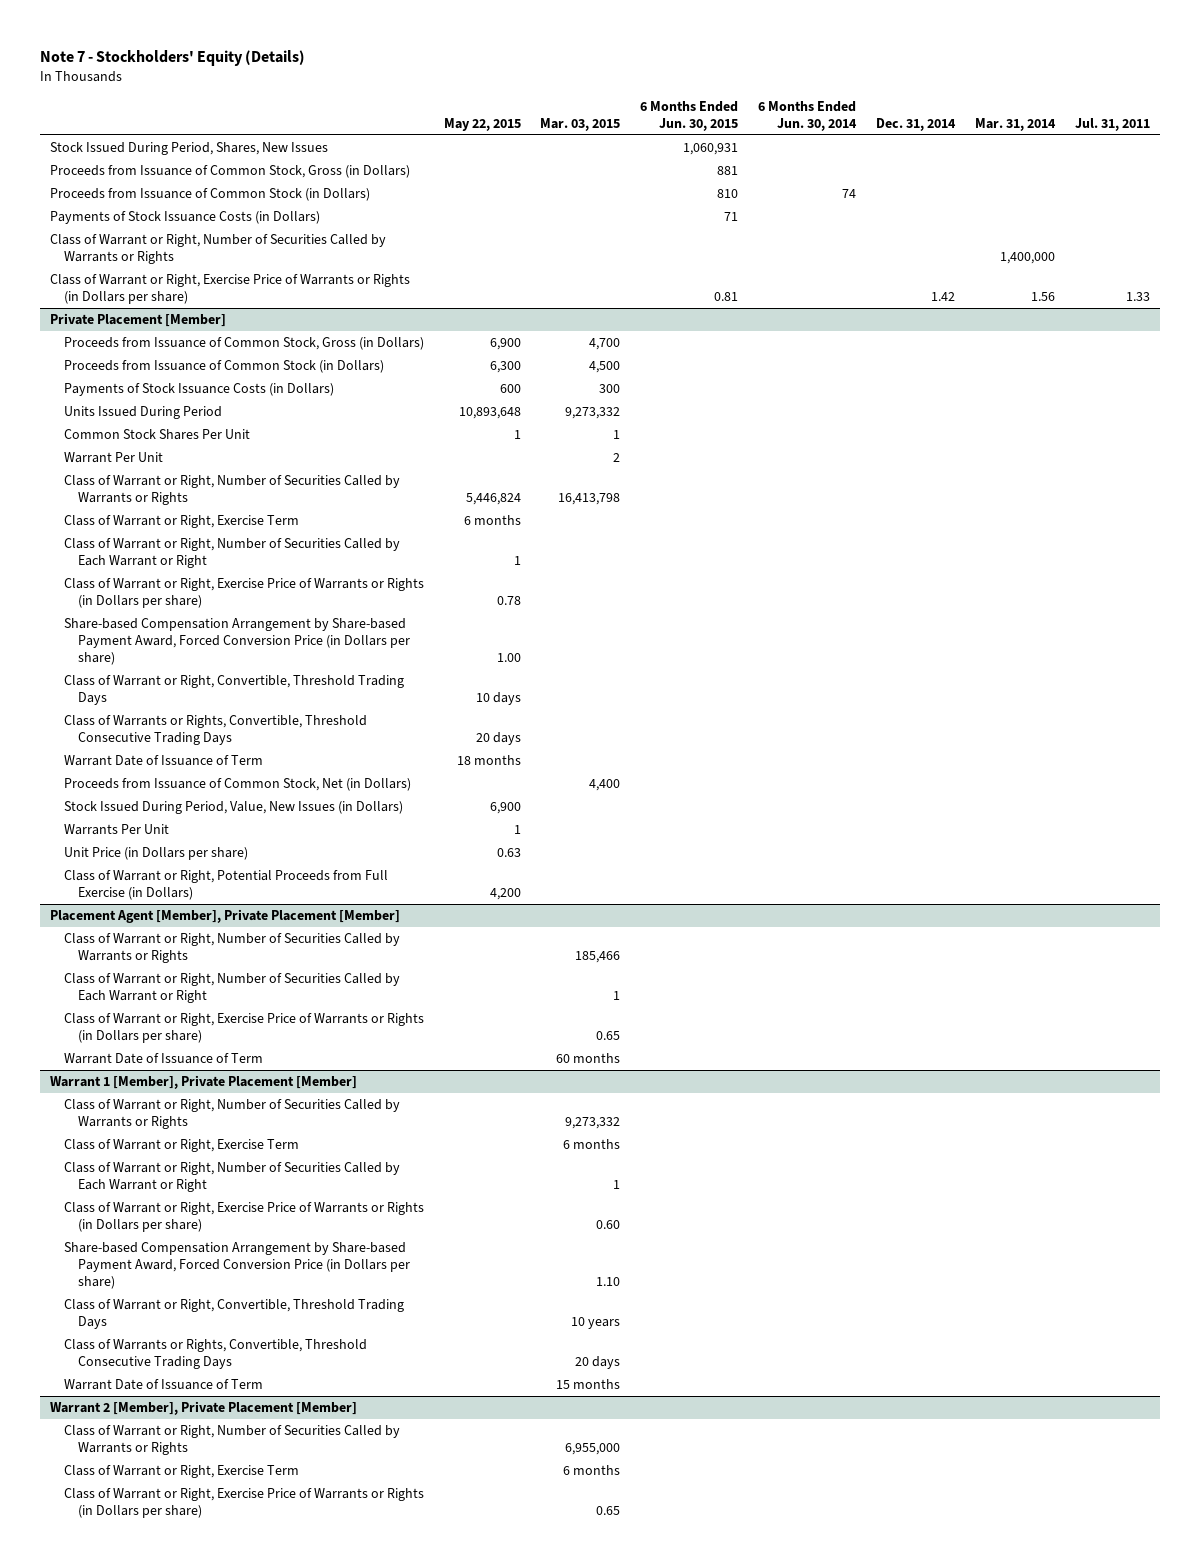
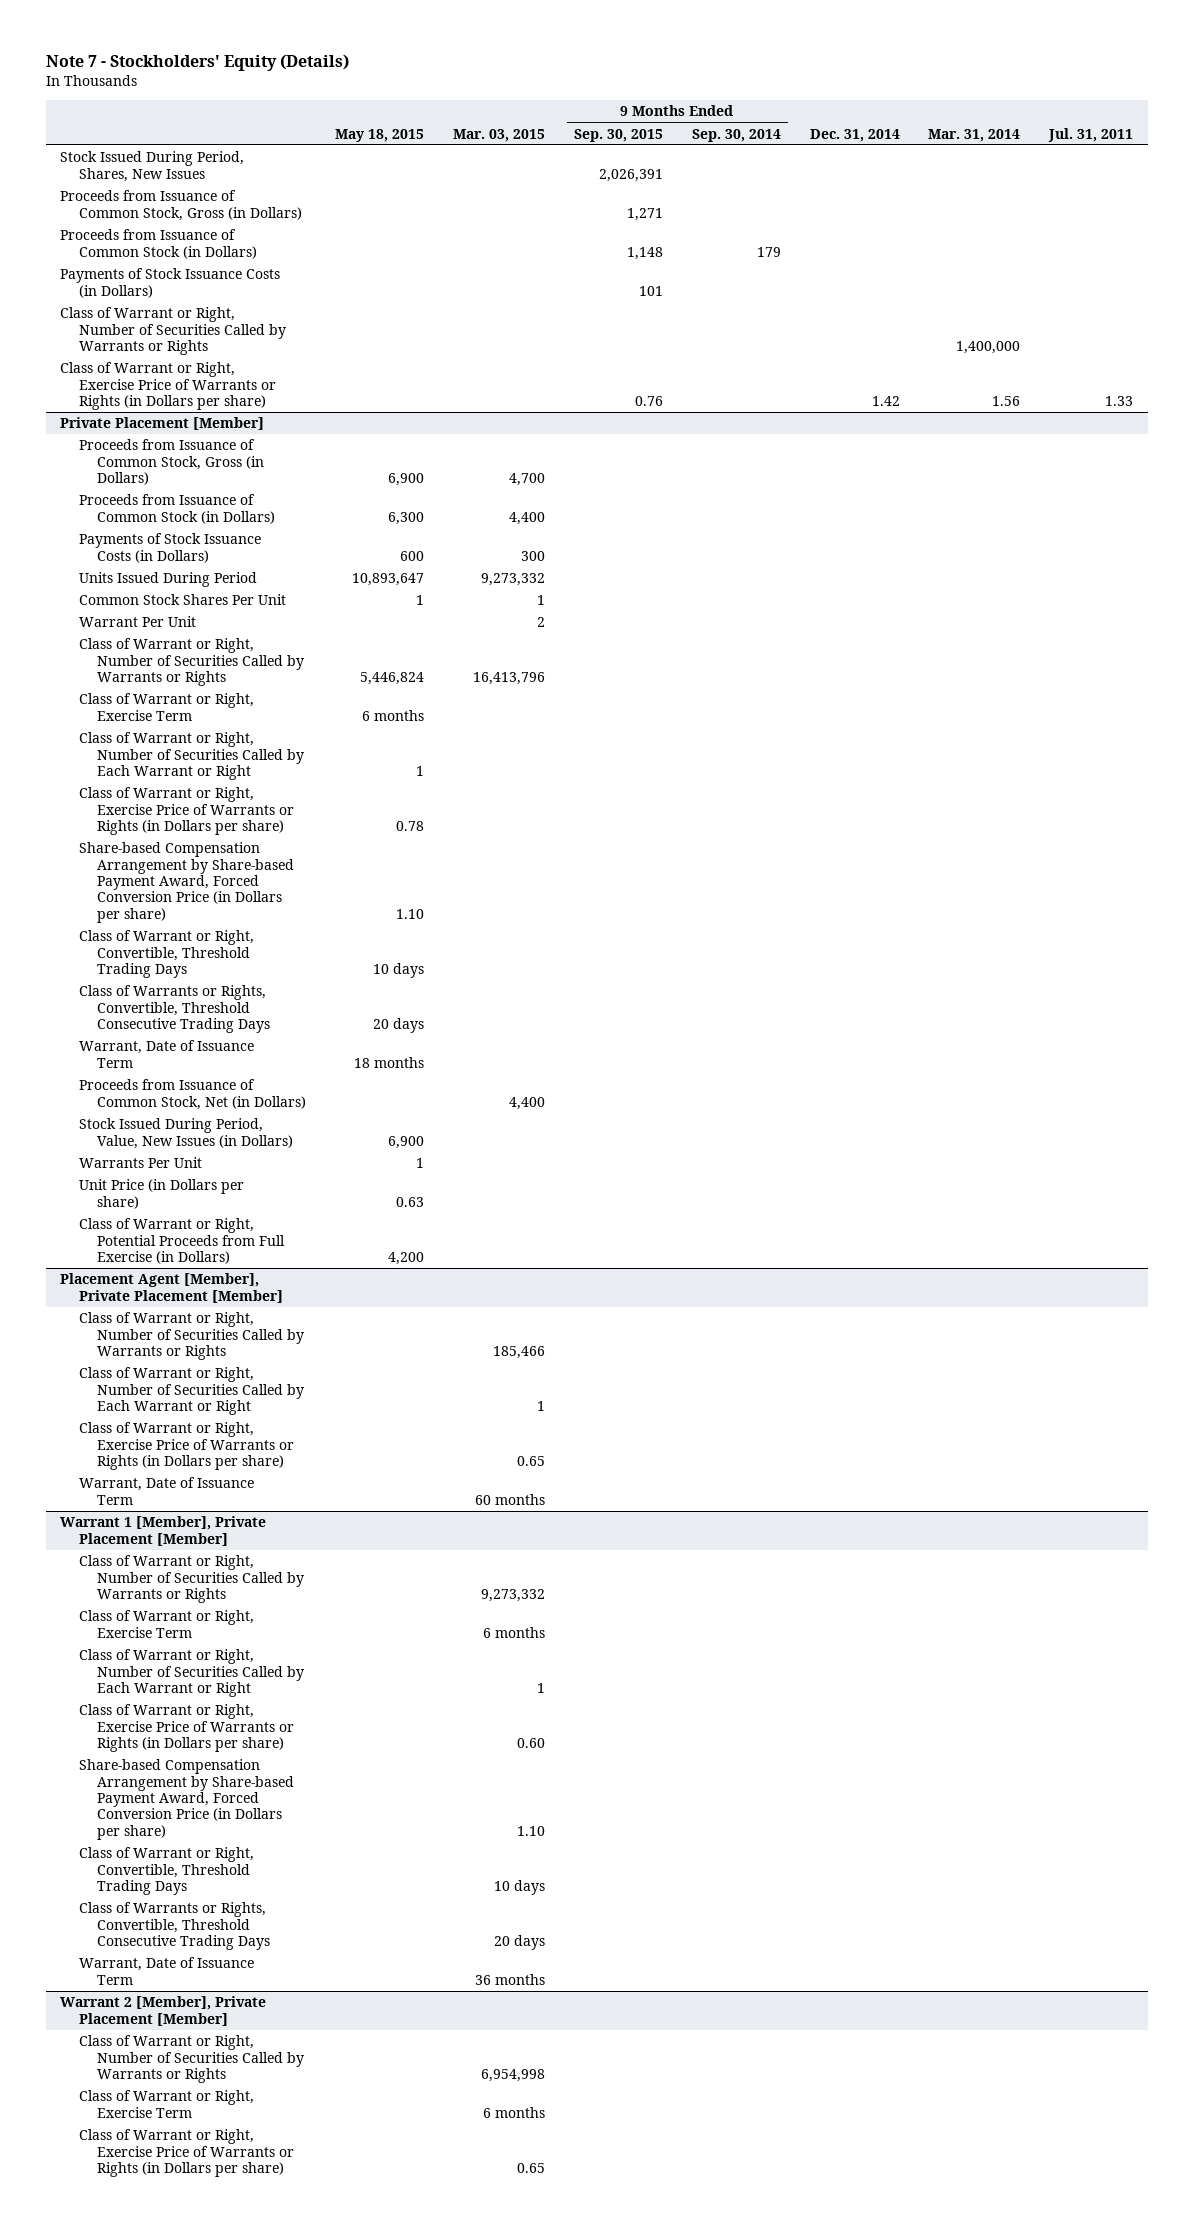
- | May 22, 2015 | Mar. 03, 2015 | 6 Months Ended Jun. 30, 2015 | 6 Months Ended Jun. 30, 2014 | Dec. 31, 2014 | Mar. 31, 2014 | Jul. 31, 2011
+ | May 18, 2015 | Mar. 03, 2015 | 9 Months Ended Sep. 30, 2015 | 9 Months Ended Sep. 30, 2014 | Dec. 31, 2014 | Mar. 31, 2014 | Jul. 31, 2011
@ Private Placement [Member]
- Proceeds from Issuance of Common Stock (in Dollars) | 6,300 | 4,500 | | | | |
+ Proceeds from Issuance of Common Stock (in Dollars) | 6,300 | 4,400 | | | | |
- Class of Warrant or Right, Number of Securities Called by Warrants or Rights | 5,446,824 | 16,413,798 | | | | |
+ Class of Warrant or Right, Number of Securities Called by Warrants or Rights | 5,446,824 | 16,413,796 | | | | |
- Warrant Date of Issuance of Term | 18 months | | | | | |
+ Warrant, Date of Issuance Term | 18 months | | | | | |
@ Placement Agent [Member], Private Placement [Member]
- Warrant Date of Issuance of Term | | 60 months | | | | |
+ Warrant, Date of Issuance Term | | 60 months | | | | |
@ Warrant 1 [Member], Private Placement [Member]
- Class of Warrant or Right, Convertible, Threshold Trading Days | | 10 years | | | | |
+ Class of Warrant or Right, Convertible, Threshold Trading Days | | 10 days | | | | |
- Warrant Date of Issuance of Term | | 15 months | | | | |
+ Warrant, Date of Issuance Term | | 36 months | | | | |
@ Warrant 2 [Member], Private Placement [Member]
- Class of Warrant or Right, Number of Securities Called by Warrants or Rights | | 6,955,000 | | | | |
+ Class of Warrant or Right, Number of Securities Called by Warrants or Rights | | 6,954,998 | | | | |

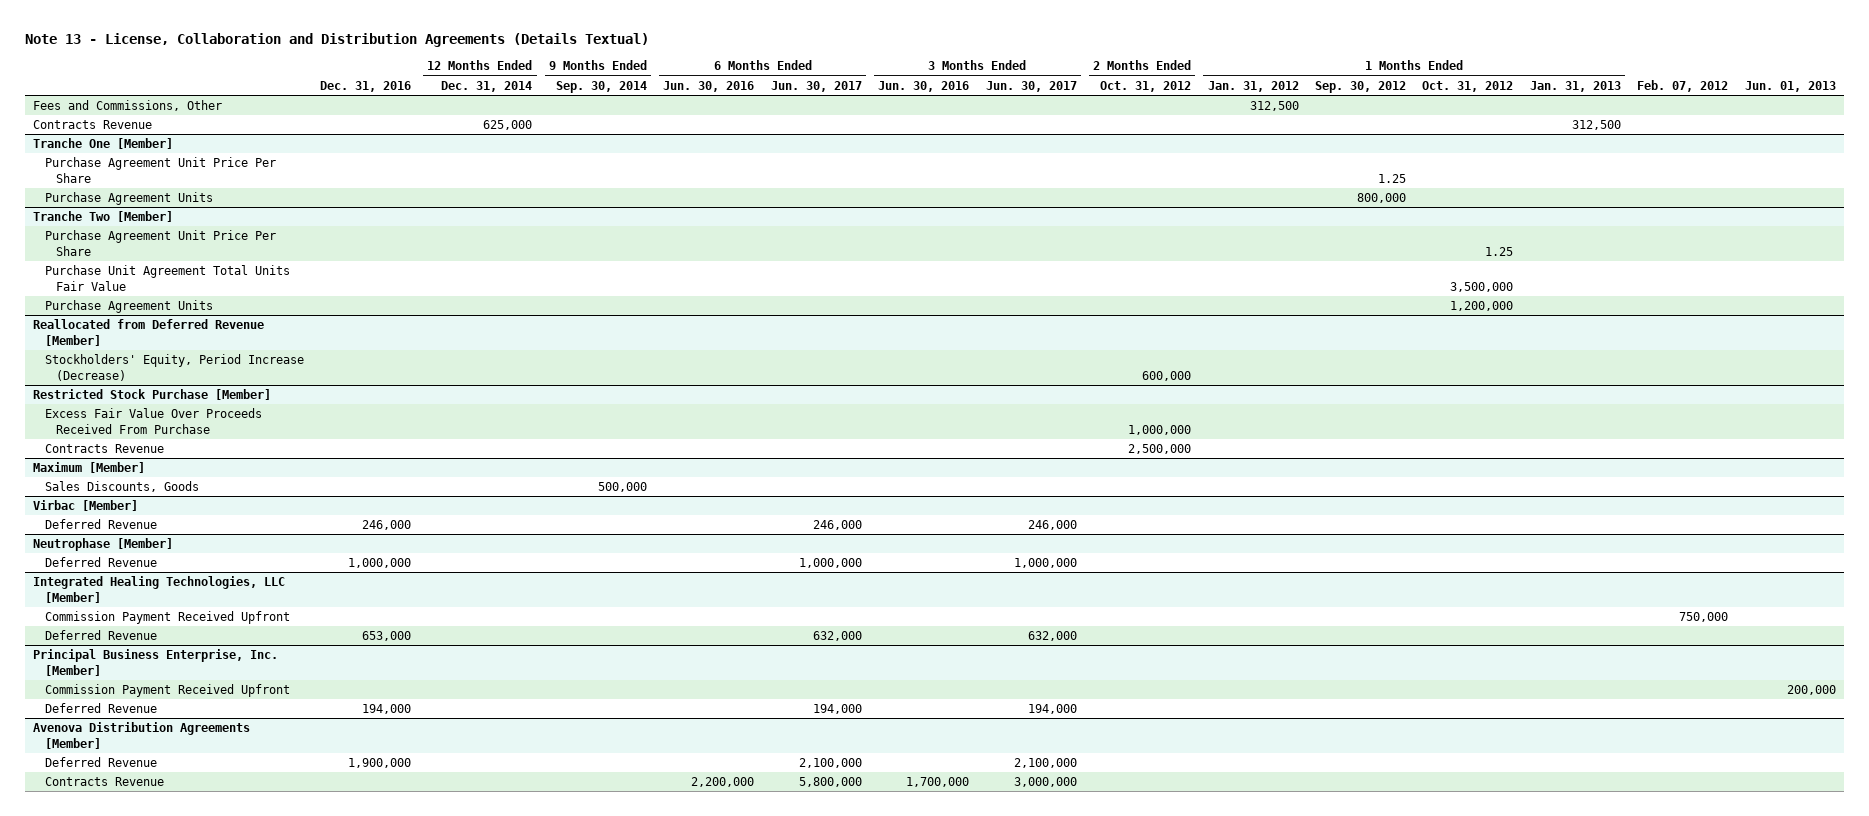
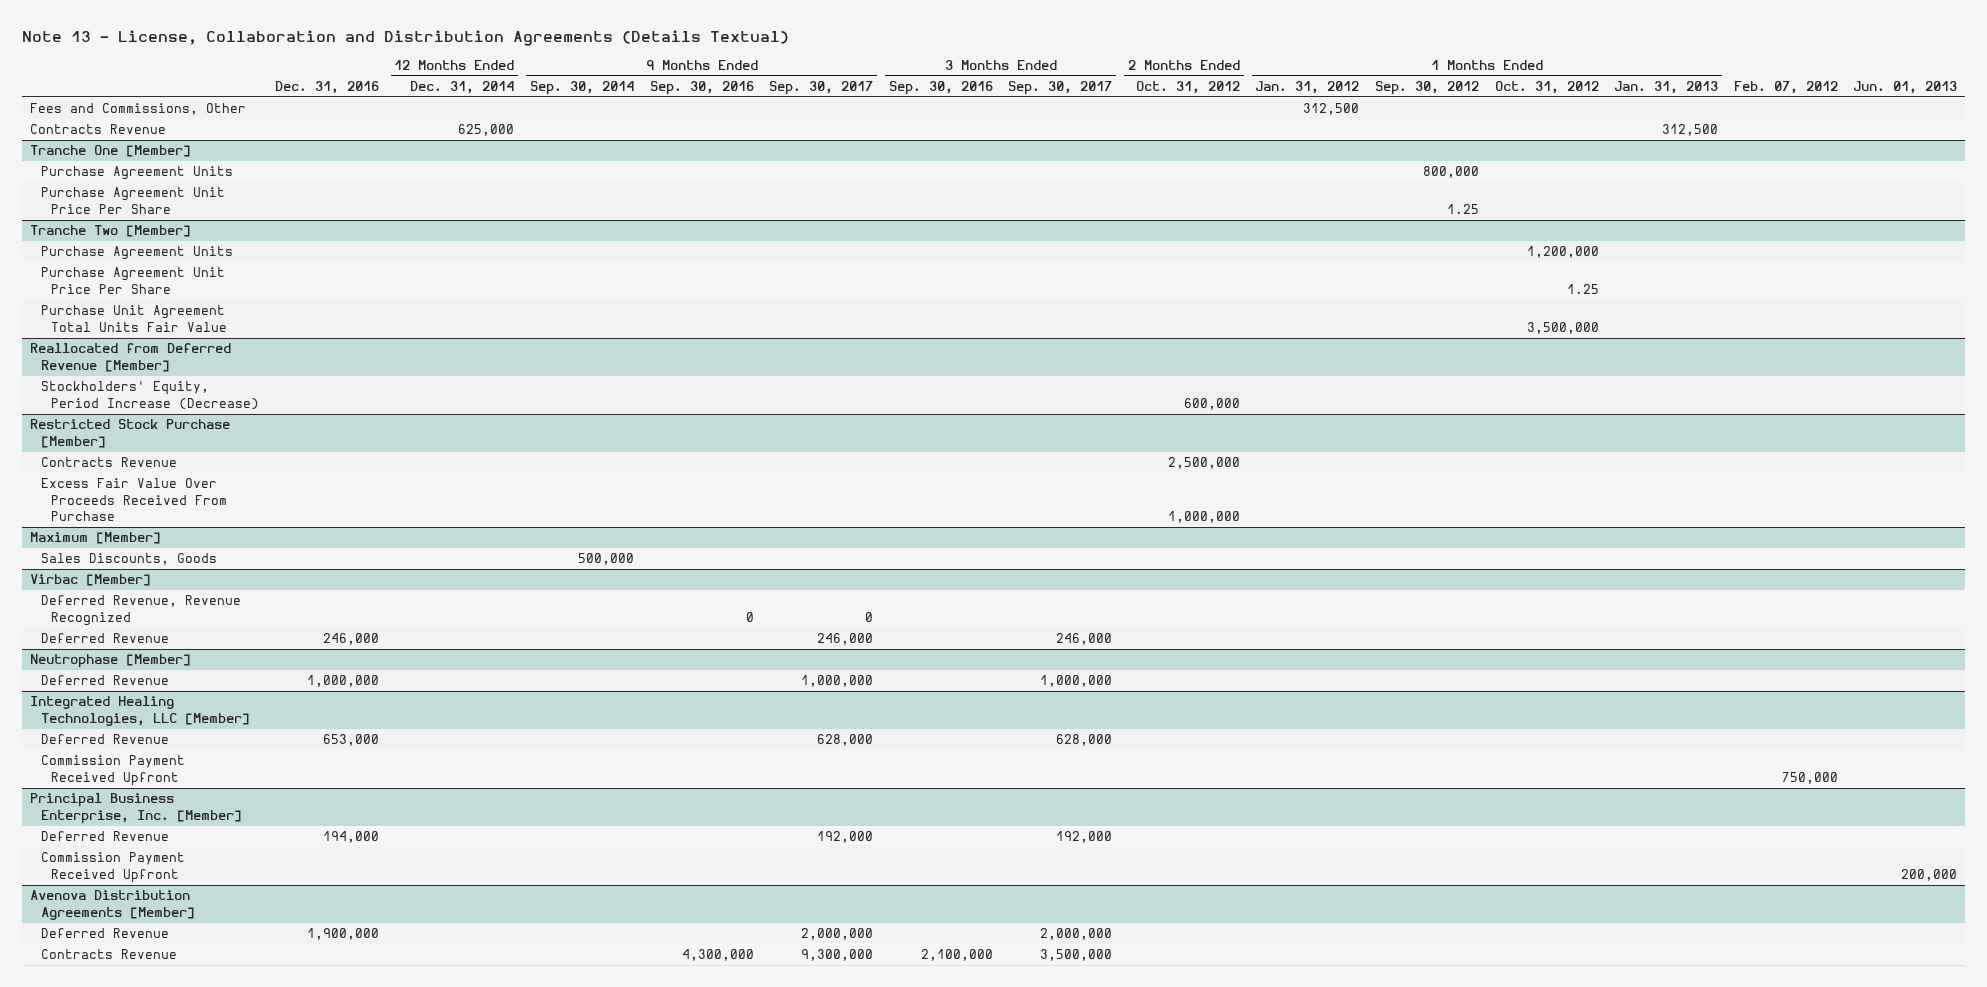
- | Dec. 31, 2016 | 12 Months Ended Dec. 31, 2014 | 9 Months Ended Sep. 30, 2014 | 6 Months Ended Jun. 30, 2016 | 6 Months Ended Jun. 30, 2017 | 3 Months Ended Jun. 30, 2016 | 3 Months Ended Jun. 30, 2017 | 2 Months Ended Oct. 31, 2012 | 1 Months Ended Jan. 31, 2012 | 1 Months Ended Sep. 30, 2012 | 1 Months Ended Oct. 31, 2012 | 1 Months Ended Jan. 31, 2013 | Feb. 07, 2012 | Jun. 01, 2013
+ | Dec. 31, 2016 | 12 Months Ended Dec. 31, 2014 | 9 Months Ended Sep. 30, 2014 | 9 Months Ended Sep. 30, 2016 | 9 Months Ended Sep. 30, 2017 | 3 Months Ended Sep. 30, 2016 | 3 Months Ended Sep. 30, 2017 | 2 Months Ended Oct. 31, 2012 | 1 Months Ended Jan. 31, 2012 | 1 Months Ended Sep. 30, 2012 | 1 Months Ended Oct. 31, 2012 | 1 Months Ended Jan. 31, 2013 | Feb. 07, 2012 | Jun. 01, 2013
@ Tranche One [Member]
moved down: Purchase Agreement Unit Price Per Share | | | | | | | | | | 1.25 | | | |
@ Tranche Two [Member]
moved up: Purchase Agreement Units | | | | | | | | | | | 1,200,000 | | |
@ Restricted Stock Purchase [Member]
moved down: Excess Fair Value Over Proceeds Received From Purchase | | | | | | | | 1,000,000 | | | | | |
@ Virbac [Member]
+ Deferred Revenue, Revenue Recognized | | | | 0 | 0 | | | | | | | | |
@ Integrated Healing Technologies, LLC [Member]
moved down: Commission Payment Received Upfront | | | | | | | | | | | | | 750,000 |
@ Principal Business Enterprise, Inc. [Member]
moved down: Commission Payment Received Upfront | | | | | | | | | | | | | | 200,000

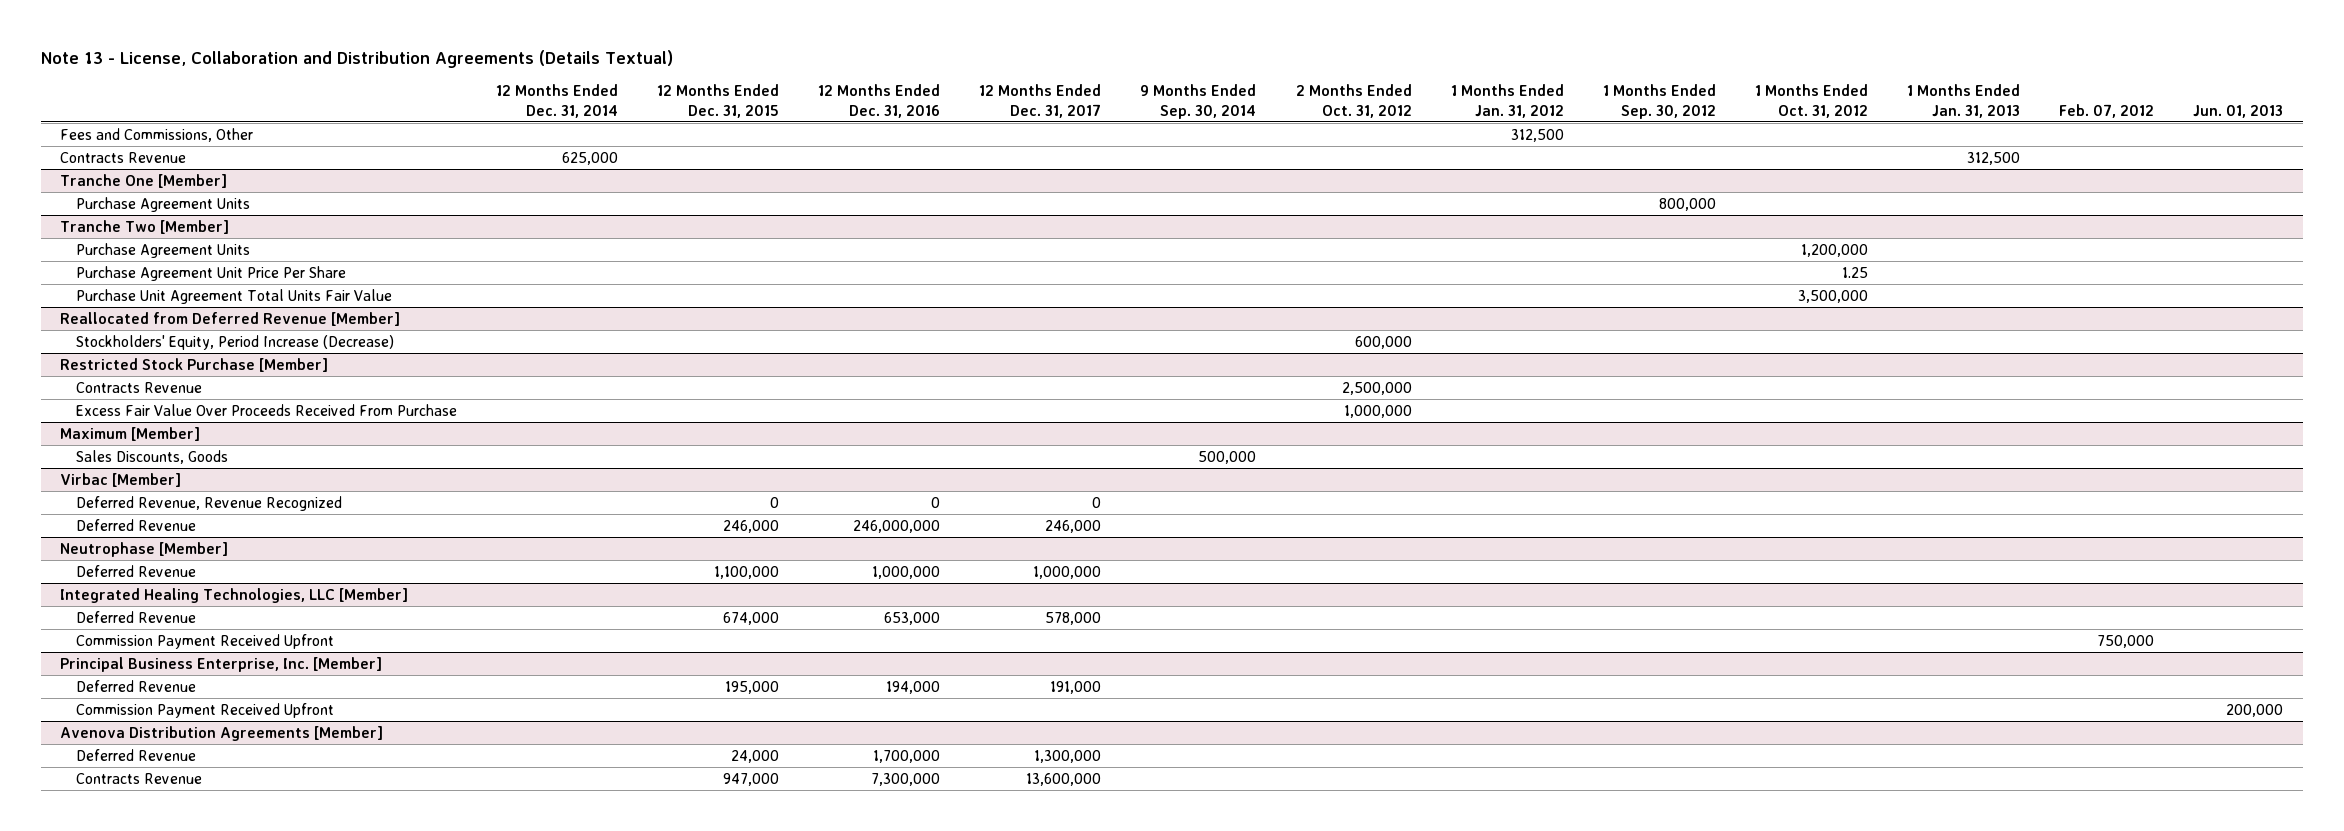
- | Dec. 31, 2016 | 12 Months Ended Dec. 31, 2014 | 9 Months Ended Sep. 30, 2014 | 9 Months Ended Sep. 30, 2016 | 9 Months Ended Sep. 30, 2017 | 3 Months Ended Sep. 30, 2016 | 3 Months Ended Sep. 30, 2017 | 2 Months Ended Oct. 31, 2012 | 1 Months Ended Jan. 31, 2012 | 1 Months Ended Sep. 30, 2012 | 1 Months Ended Oct. 31, 2012 | 1 Months Ended Jan. 31, 2013 | Feb. 07, 2012 | Jun. 01, 2013
+ | 12 Months Ended Dec. 31, 2014 | 12 Months Ended Dec. 31, 2015 | 12 Months Ended Dec. 31, 2016 | 12 Months Ended Dec. 31, 2017 | 9 Months Ended Sep. 30, 2014 | 2 Months Ended Oct. 31, 2012 | 1 Months Ended Jan. 31, 2012 | 1 Months Ended Sep. 30, 2012 | 1 Months Ended Oct. 31, 2012 | 1 Months Ended Jan. 31, 2013 | Feb. 07, 2012 | Jun. 01, 2013
@ Tranche One [Member]
- Purchase Agreement Unit Price Per Share | | | | | | | | | | 1.25 | | | |

